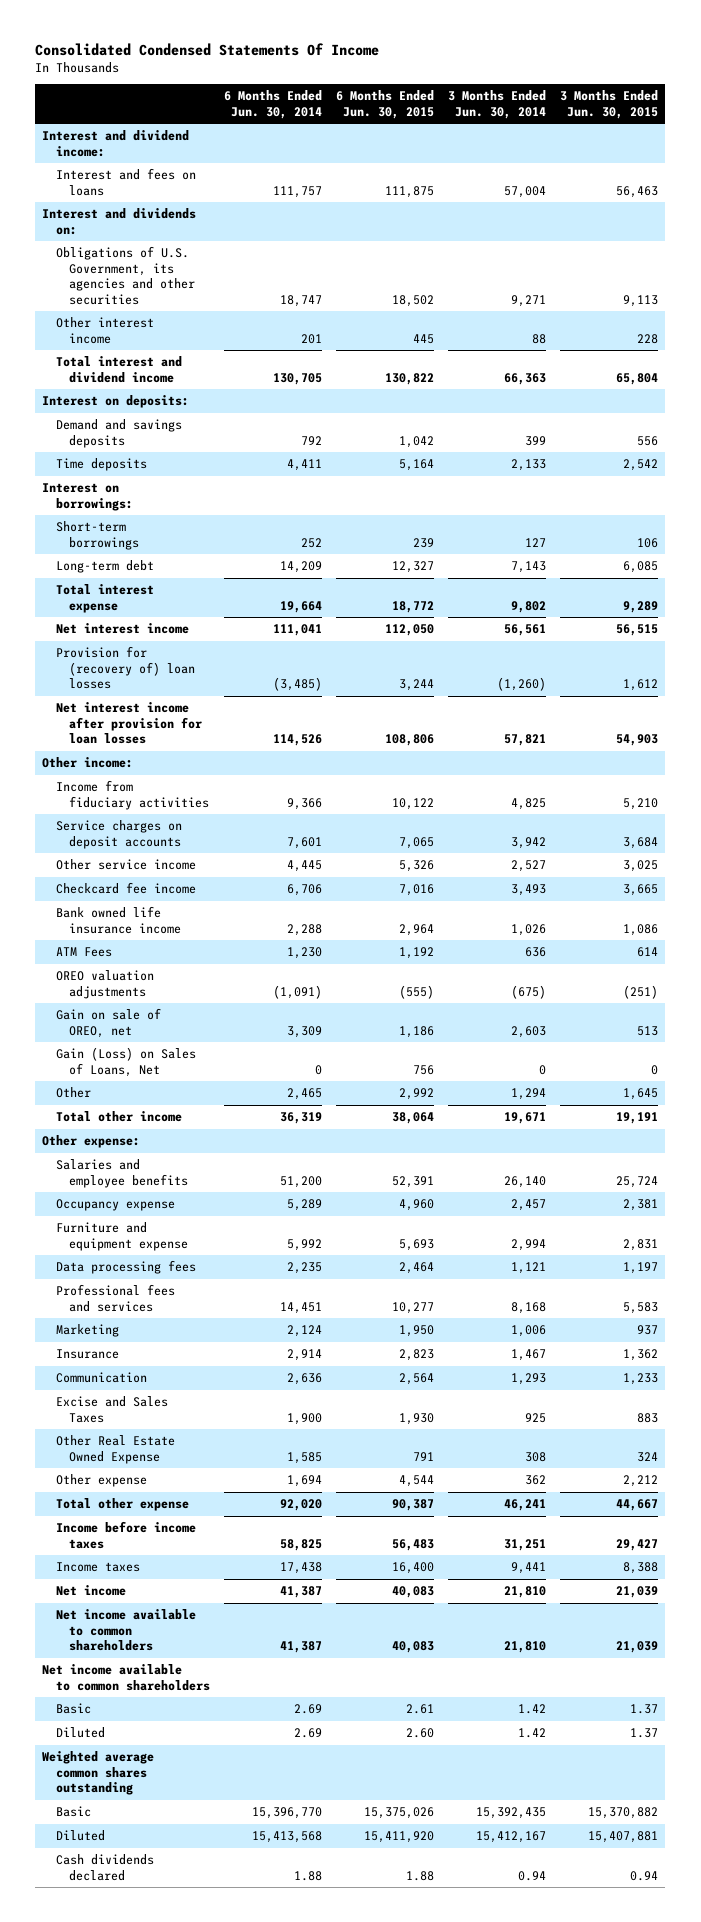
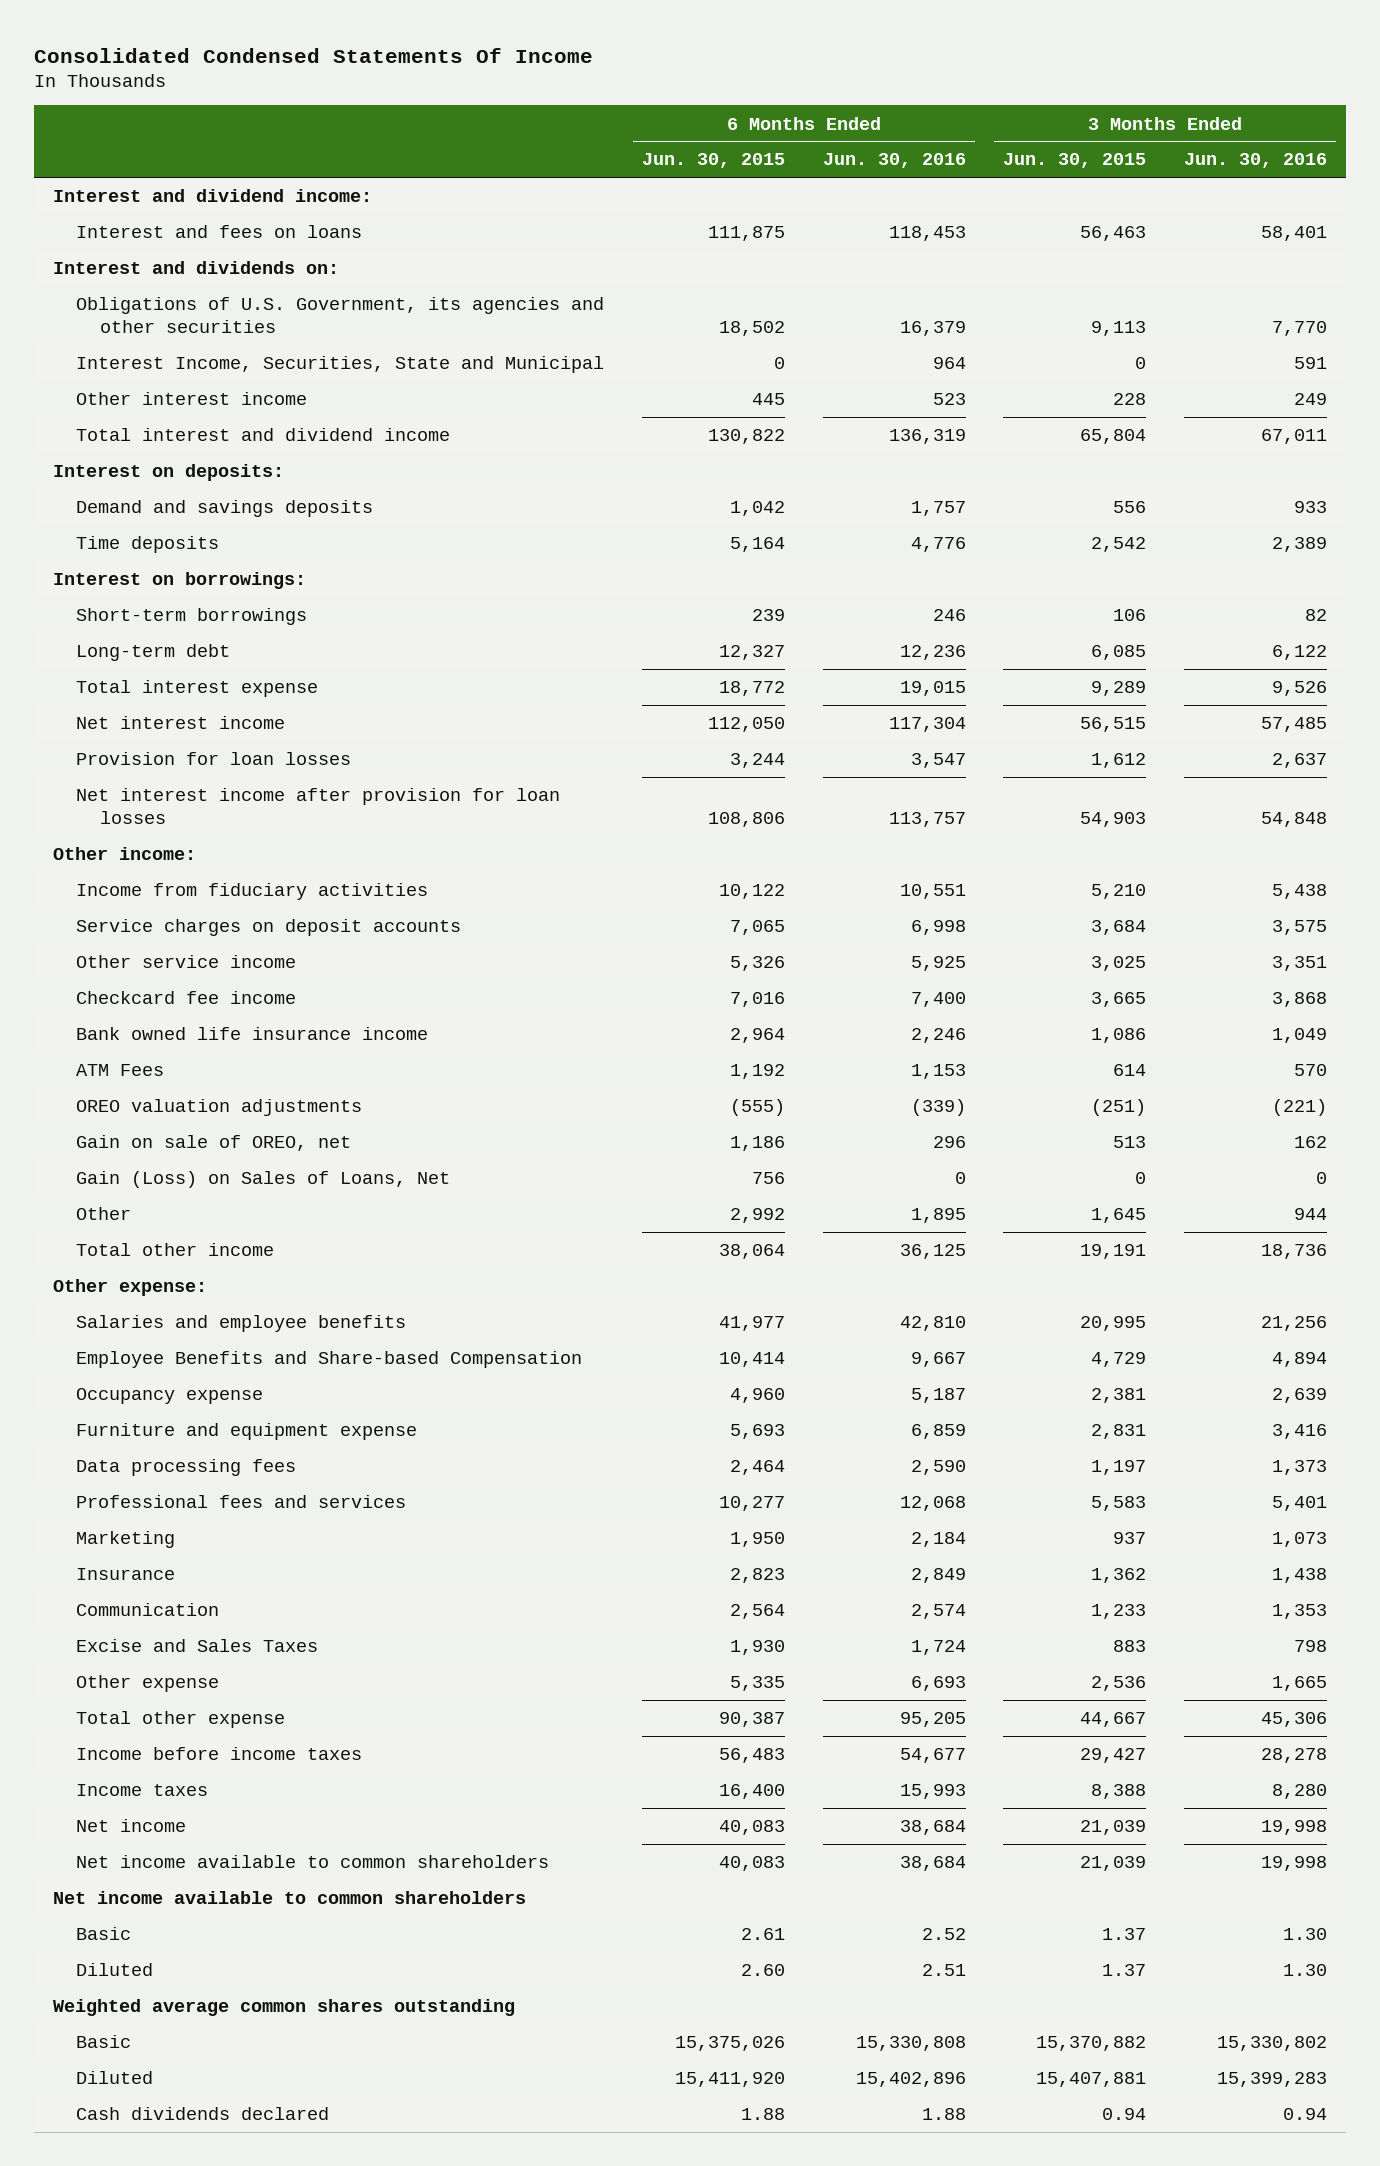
- | 6 Months Ended Jun. 30, 2014 | 6 Months Ended Jun. 30, 2015 | 3 Months Ended Jun. 30, 2014 | 3 Months Ended Jun. 30, 2015
+ | 6 Months Ended Jun. 30, 2015 | 6 Months Ended Jun. 30, 2016 | 3 Months Ended Jun. 30, 2015 | 3 Months Ended Jun. 30, 2016
+ Interest Income, Securities, State and Municipal | 0 | 964 | 0 | 591
- Provision for (recovery of) loan losses | (3,485) | 3,244 | (1,260) | 1,612
+ Provision for loan losses | 3,244 | 3,547 | 1,612 | 2,637
- Salaries and employee benefits | 51,200 | 52,391 | 26,140 | 25,724
+ Salaries and employee benefits | 41,977 | 42,810 | 20,995 | 21,256
+ Employee Benefits and Share-based Compensation | 10,414 | 9,667 | 4,729 | 4,894
- Other Real Estate Owned Expense | 1,585 | 791 | 308 | 324
- Other expense | 1,694 | 4,544 | 362 | 2,212
+ Other expense | 5,335 | 6,693 | 2,536 | 1,665

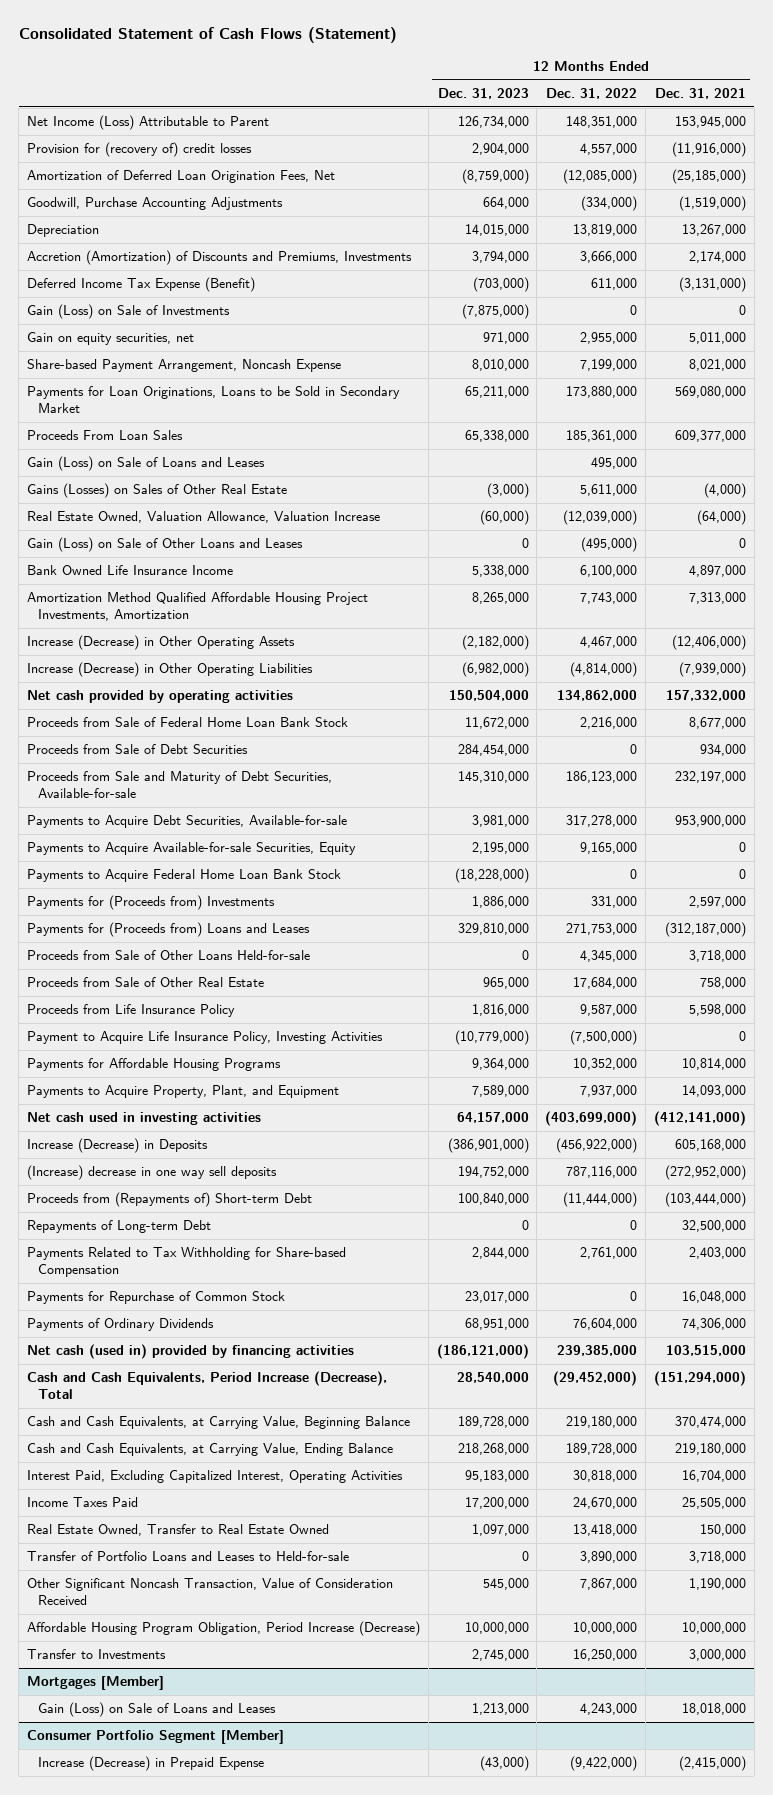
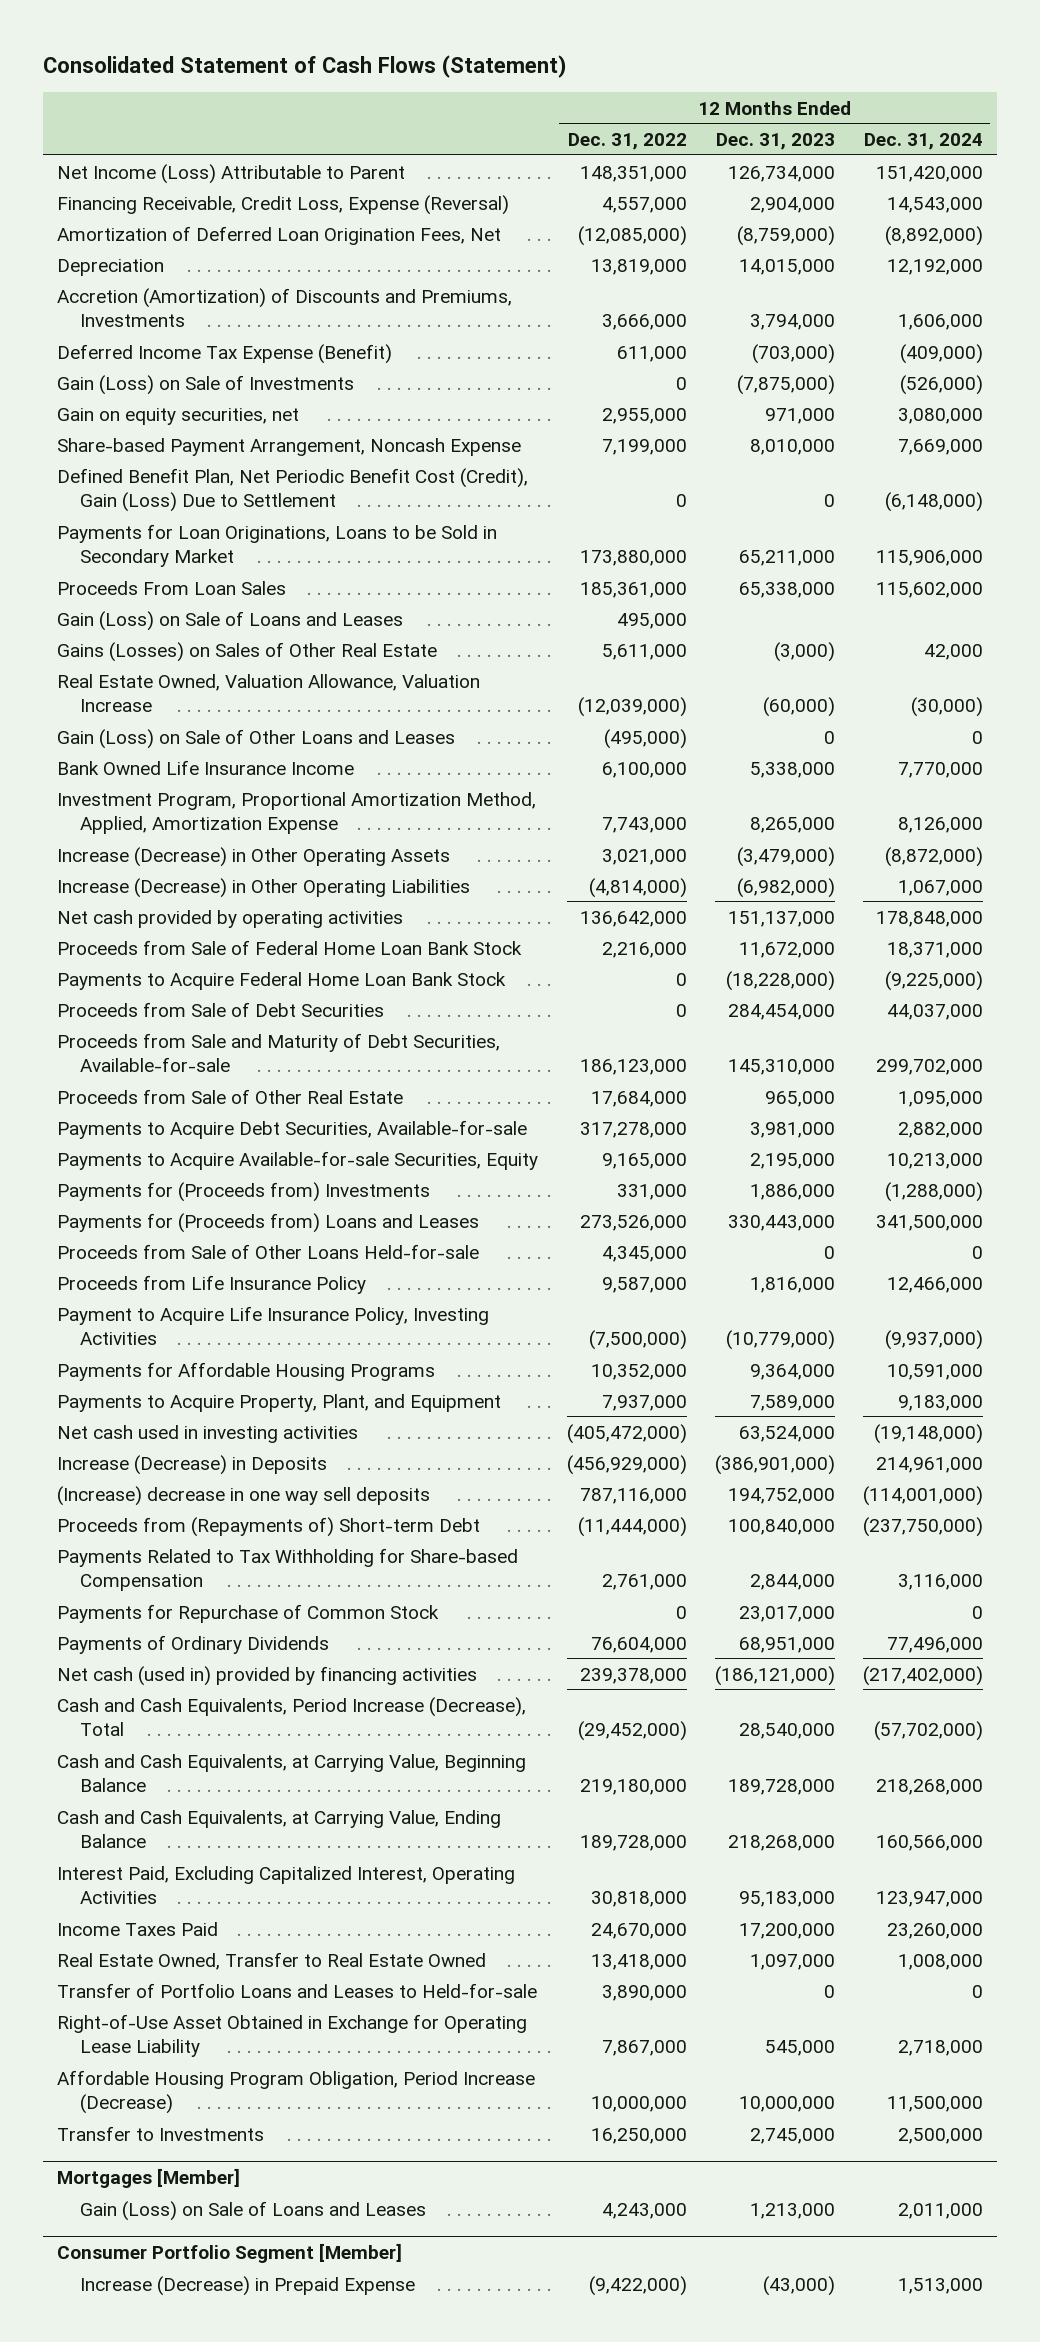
- | 12 Months Ended Dec. 31, 2023 | 12 Months Ended Dec. 31, 2022 | 12 Months Ended Dec. 31, 2021
+ | 12 Months Ended Dec. 31, 2022 | 12 Months Ended Dec. 31, 2023 | 12 Months Ended Dec. 31, 2024
- Provision for (recovery of) credit losses | 2,904,000 | 4,557,000 | (11,916,000)
+ Financing Receivable, Credit Loss, Expense (Reversal) | 4,557,000 | 2,904,000 | 14,543,000
- Goodwill, Purchase Accounting Adjustments | 664,000 | (334,000) | (1,519,000)
+ Defined Benefit Plan, Net Periodic Benefit Cost (Credit), Gain (Loss) Due to Settlement | 0 | 0 | (6,148,000)
- Amortization Method Qualified Affordable Housing Project Investments, Amortization | 8,265,000 | 7,743,000 | 7,313,000
- Increase (Decrease) in Other Operating Assets | (2,182,000) | 4,467,000 | (12,406,000)
+ Investment Program, Proportional Amortization Method, Applied, Amortization Expense | 7,743,000 | 8,265,000 | 8,126,000
+ Increase (Decrease) in Other Operating Assets | 3,021,000 | (3,479,000) | (8,872,000)
- Net cash provided by operating activities | 150,504,000 | 134,862,000 | 157,332,000
+ Net cash provided by operating activities | 136,642,000 | 151,137,000 | 178,848,000
moved up: Payments to Acquire Federal Home Loan Bank Stock | 0 | (18,228,000) | (9,225,000)
moved up: Proceeds from Sale of Other Real Estate | 17,684,000 | 965,000 | 1,095,000
- Payments for (Proceeds from) Loans and Leases | 329,810,000 | 271,753,000 | (312,187,000)
+ Payments for (Proceeds from) Loans and Leases | 273,526,000 | 330,443,000 | 341,500,000
- Net cash used in investing activities | 64,157,000 | (403,699,000) | (412,141,000)
- Increase (Decrease) in Deposits | (386,901,000) | (456,922,000) | 605,168,000
+ Net cash used in investing activities | (405,472,000) | 63,524,000 | (19,148,000)
+ Increase (Decrease) in Deposits | (456,929,000) | (386,901,000) | 214,961,000
- Repayments of Long-term Debt | 0 | 0 | 32,500,000
- Net cash (used in) provided by financing activities | (186,121,000) | 239,385,000 | 103,515,000
+ Net cash (used in) provided by financing activities | 239,378,000 | (186,121,000) | (217,402,000)
- Other Significant Noncash Transaction, Value of Consideration Received | 545,000 | 7,867,000 | 1,190,000
+ Right-of-Use Asset Obtained in Exchange for Operating Lease Liability | 7,867,000 | 545,000 | 2,718,000

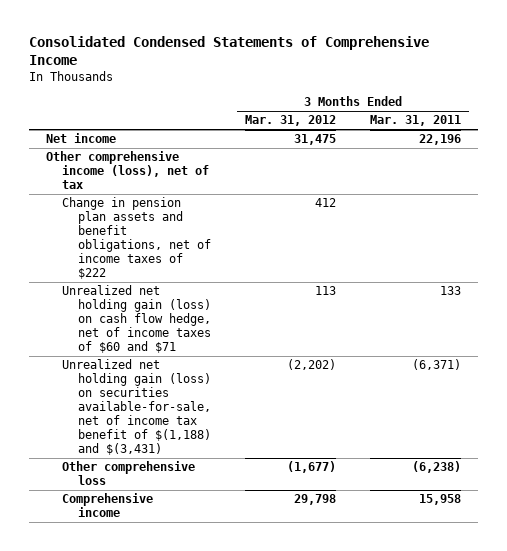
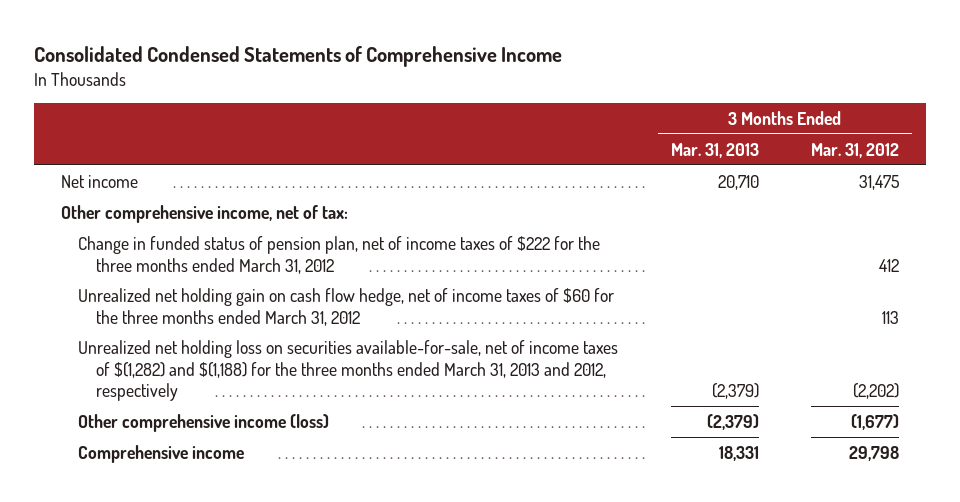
- | 3 Months Ended Mar. 31, 2012 | 3 Months Ended Mar. 31, 2011
+ | 3 Months Ended Mar. 31, 2013 | 3 Months Ended Mar. 31, 2012
- Other comprehensive income (loss), net of tax
- Change in pension plan assets and benefit obligations, net of income taxes of $222 | 412 |
- Unrealized net holding gain (loss) on cash flow hedge, net of income taxes of $60 and $71 | 113 | 133
- Unrealized net holding gain (loss) on securities available-for-sale, net of income tax benefit of $(1,188) and $(3,431) | (2,202) | (6,371)
- Other comprehensive loss | (1,677) | (6,238)
+ Other comprehensive income, net of tax:
+ Change in funded status of pension plan, net of income taxes of $222 for the three months ended March 31, 2012 | | 412
+ Unrealized net holding gain on cash flow hedge, net of income taxes of $60 for the three months ended March 31, 2012 | | 113
+ Unrealized net holding loss on securities available-for-sale, net of income taxes of $(1,282) and $(1,188) for the three months ended March 31, 2013 and 2012, respectively | (2,379) | (2,202)
+ Other comprehensive income (loss) | (2,379) | (1,677)

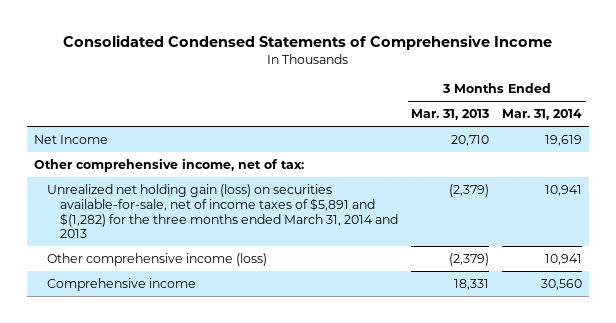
- | 3 Months Ended Mar. 31, 2013 | 3 Months Ended Mar. 31, 2012
+ | 3 Months Ended Mar. 31, 2013 | 3 Months Ended Mar. 31, 2014
- Net income | 20,710 | 31,475
+ Net Income | 20,710 | 19,619
- Change in funded status of pension plan, net of income taxes of $222 for the three months ended March 31, 2012 | | 412
- Unrealized net holding gain on cash flow hedge, net of income taxes of $60 for the three months ended March 31, 2012 | | 113
- Unrealized net holding loss on securities available-for-sale, net of income taxes of $(1,282) and $(1,188) for the three months ended March 31, 2013 and 2012, respectively | (2,379) | (2,202)
+ Unrealized net holding gain (loss) on securities available-for-sale, net of income taxes of $5,891 and $(1,282) for the three months ended March 31, 2014 and 2013 | (2,379) | 10,941

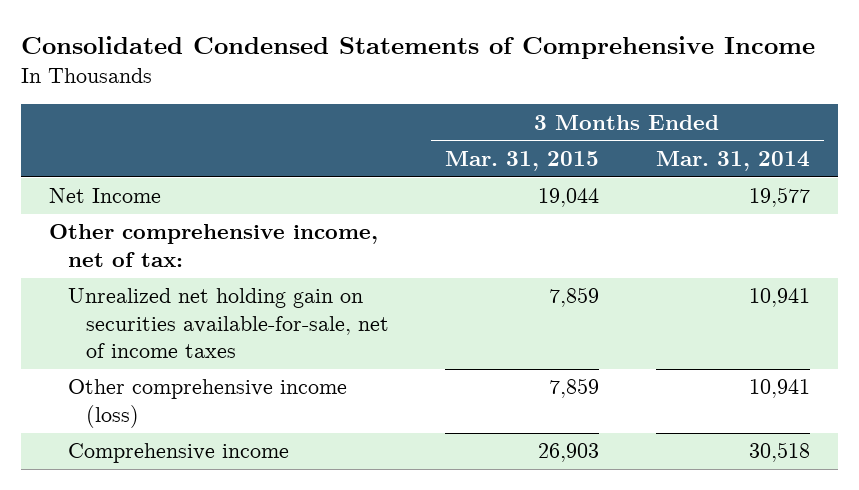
- | 3 Months Ended Mar. 31, 2013 | 3 Months Ended Mar. 31, 2014
+ | 3 Months Ended Mar. 31, 2015 | 3 Months Ended Mar. 31, 2014
- Net Income | 20,710 | 19,619
+ Net Income | 19,044 | 19,577
- Unrealized net holding gain (loss) on securities available-for-sale, net of income taxes of $5,891 and $(1,282) for the three months ended March 31, 2014 and 2013 | (2,379) | 10,941
+ Unrealized net holding gain on securities available-for-sale, net of income taxes | 7,859 | 10,941
- Comprehensive income | 18,331 | 30,560
+ Comprehensive income | 26,903 | 30,518

